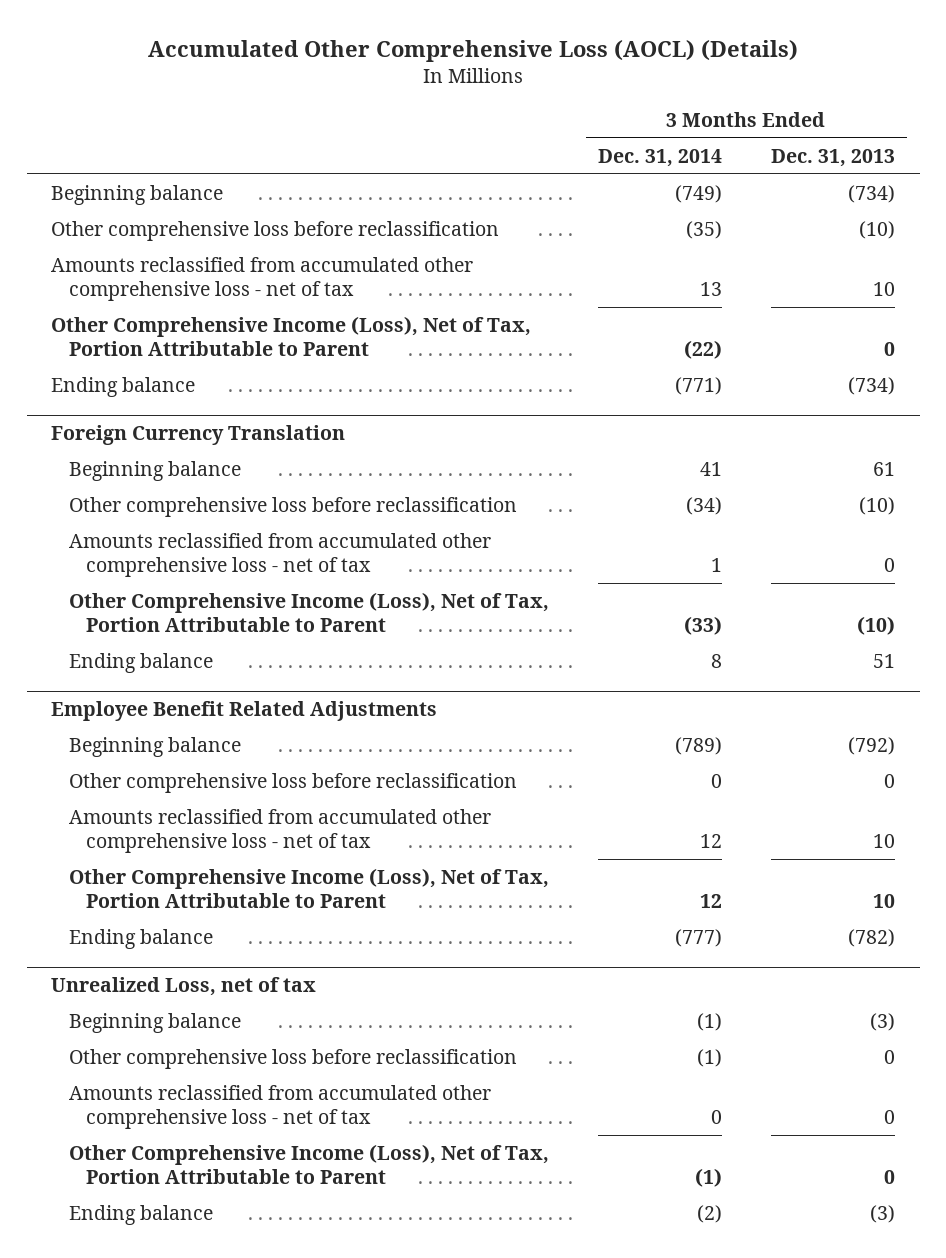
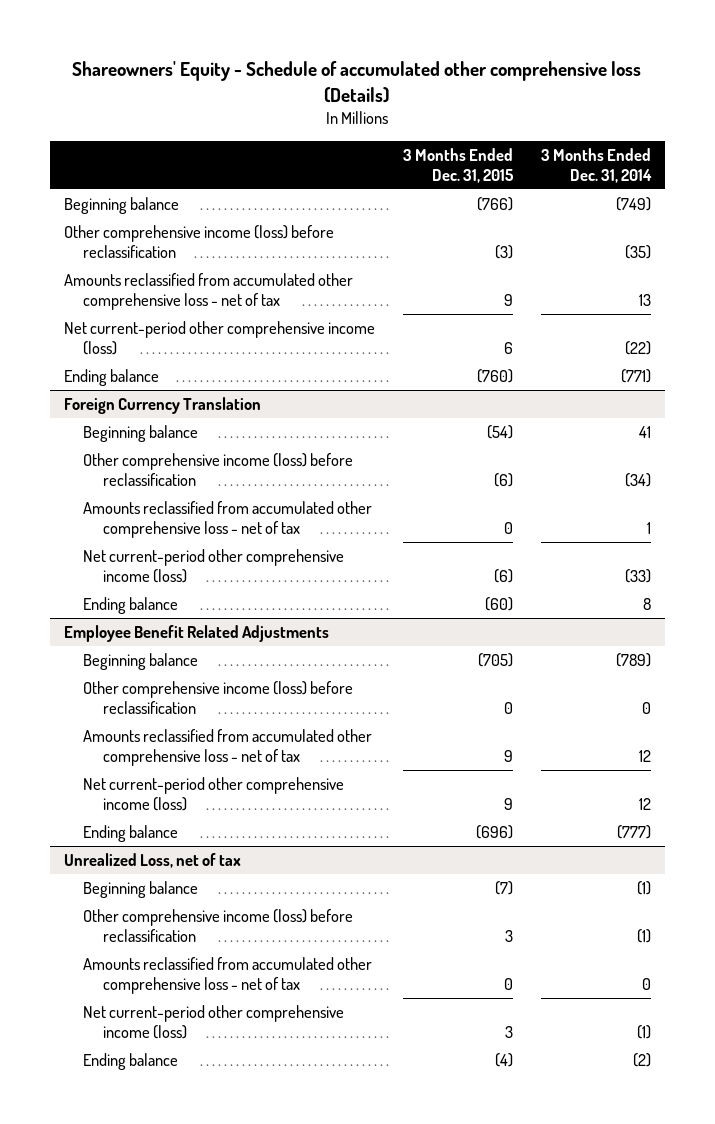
- Accumulated Other Comprehensive Loss (AOCL) (Details)
+ Shareowners' Equity - Schedule of accumulated other comprehensive loss (Details)
- | 3 Months Ended Dec. 31, 2014 | 3 Months Ended Dec. 31, 2013
+ | 3 Months Ended Dec. 31, 2015 | 3 Months Ended Dec. 31, 2014
- Other comprehensive loss before reclassification | (35) | (10)
+ Other comprehensive income (loss) before reclassification | (3) | (35)
- Other Comprehensive Income (Loss), Net of Tax, Portion Attributable to Parent | (22) | 0
+ Net current-period other comprehensive income (loss) | 6 | (22)
@ Foreign Currency Translation
- Other comprehensive loss before reclassification | (34) | (10)
+ Other comprehensive income (loss) before reclassification | (6) | (34)
- Other Comprehensive Income (Loss), Net of Tax, Portion Attributable to Parent | (33) | (10)
+ Net current-period other comprehensive income (loss) | (6) | (33)
@ Employee Benefit Related Adjustments
- Other comprehensive loss before reclassification | 0 | 0
+ Other comprehensive income (loss) before reclassification | 0 | 0
- Other Comprehensive Income (Loss), Net of Tax, Portion Attributable to Parent | 12 | 10
+ Net current-period other comprehensive income (loss) | 9 | 12
@ Unrealized Loss, net of tax
- Other comprehensive loss before reclassification | (1) | 0
+ Other comprehensive income (loss) before reclassification | 3 | (1)
- Other Comprehensive Income (Loss), Net of Tax, Portion Attributable to Parent | (1) | 0
+ Net current-period other comprehensive income (loss) | 3 | (1)

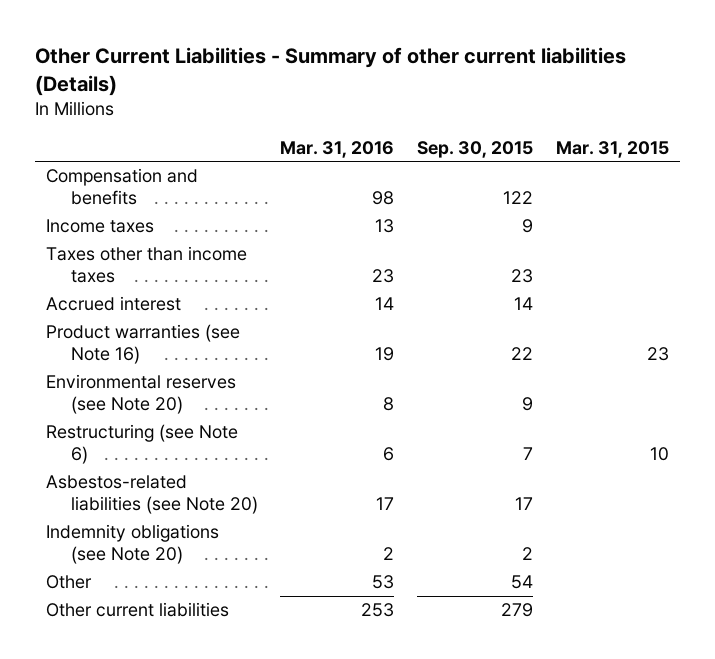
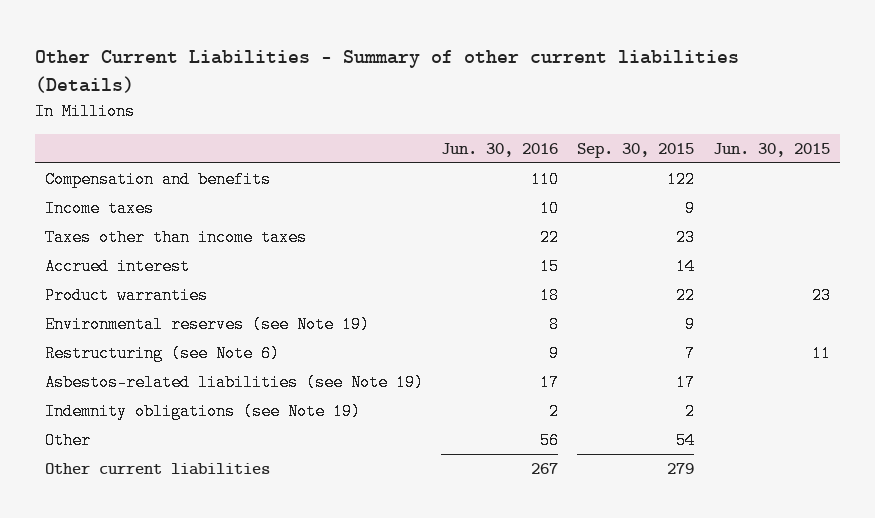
- | Mar. 31, 2016 | Sep. 30, 2015 | Mar. 31, 2015
+ | Jun. 30, 2016 | Sep. 30, 2015 | Jun. 30, 2015
- Product warranties (see Note 16) | 19 | 22 | 23
- Environmental reserves (see Note 20) | 8 | 9 |
+ Product warranties | 18 | 22 | 23
+ Environmental reserves (see Note 19) | 8 | 9 |
- Asbestos-related liabilities (see Note 20) | 17 | 17 |
- Indemnity obligations (see Note 20) | 2 | 2 |
+ Asbestos-related liabilities (see Note 19) | 17 | 17 |
+ Indemnity obligations (see Note 19) | 2 | 2 |

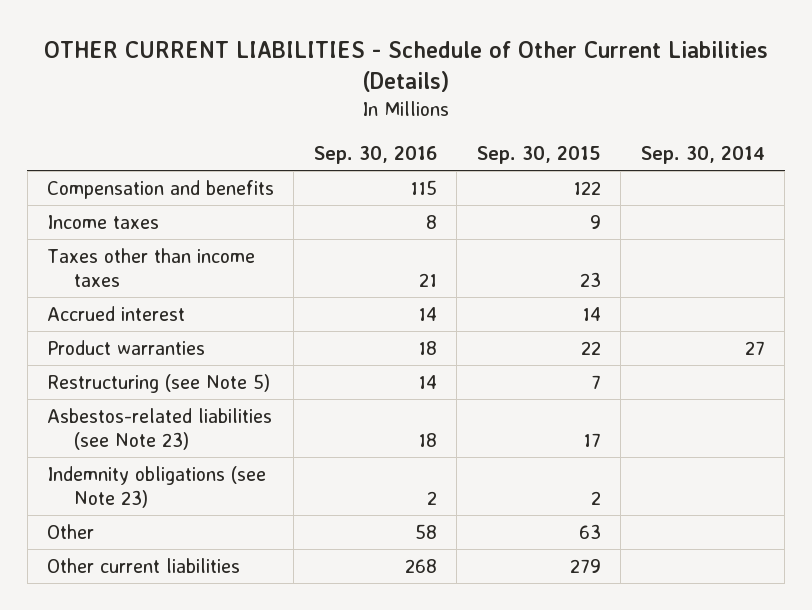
- Other Current Liabilities - Summary of other current liabilities (Details)
+ OTHER CURRENT LIABILITIES - Schedule of Other Current Liabilities (Details)
- | Jun. 30, 2016 | Sep. 30, 2015 | Jun. 30, 2015
+ | Sep. 30, 2016 | Sep. 30, 2015 | Sep. 30, 2014
- Environmental reserves (see Note 19) | 8 | 9 |
- Restructuring (see Note 6) | 9 | 7 | 11
- Asbestos-related liabilities (see Note 19) | 17 | 17 |
- Indemnity obligations (see Note 19) | 2 | 2 |
- Other | 56 | 54 |
+ Restructuring (see Note 5) | 14 | 7 |
+ Asbestos-related liabilities (see Note 23) | 18 | 17 |
+ Indemnity obligations (see Note 23) | 2 | 2 |
+ Other | 58 | 63 |

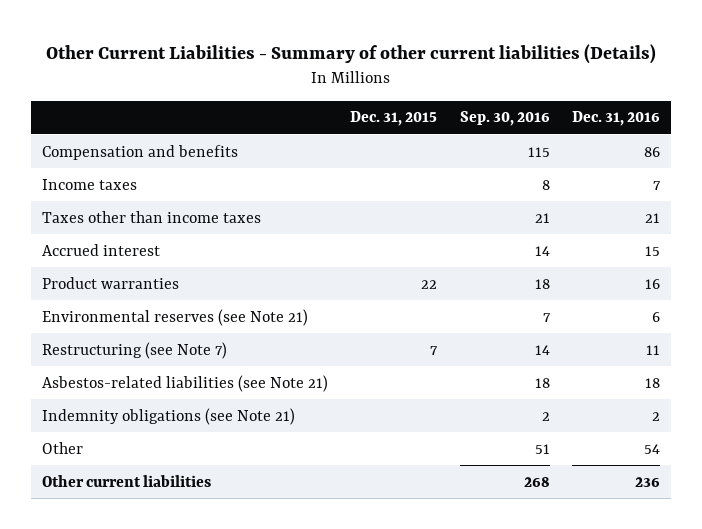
- OTHER CURRENT LIABILITIES - Schedule of Other Current Liabilities (Details)
+ Other Current Liabilities - Summary of other current liabilities (Details)
- | Sep. 30, 2016 | Sep. 30, 2015 | Sep. 30, 2014
+ | Dec. 31, 2015 | Sep. 30, 2016 | Dec. 31, 2016
- Restructuring (see Note 5) | 14 | 7 |
- Asbestos-related liabilities (see Note 23) | 18 | 17 |
- Indemnity obligations (see Note 23) | 2 | 2 |
- Other | 58 | 63 |
+ Environmental reserves (see Note 21) | | 7 | 6
+ Restructuring (see Note 7) | 7 | 14 | 11
+ Asbestos-related liabilities (see Note 21) | | 18 | 18
+ Indemnity obligations (see Note 21) | | 2 | 2
+ Other | | 51 | 54

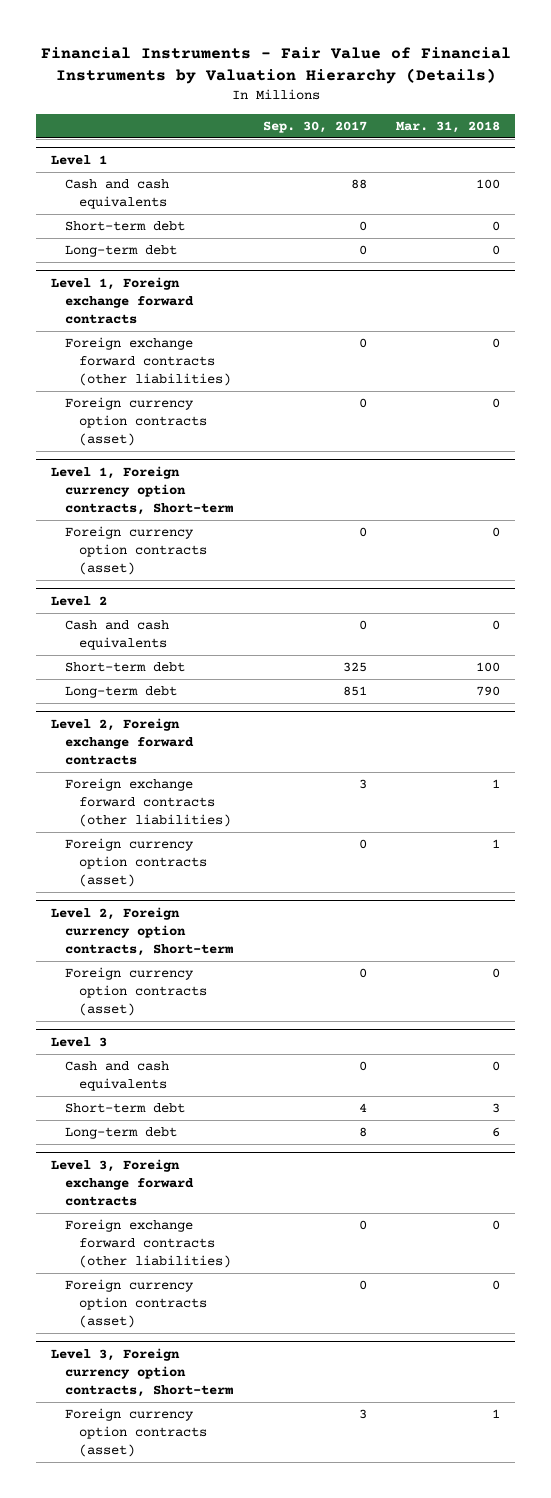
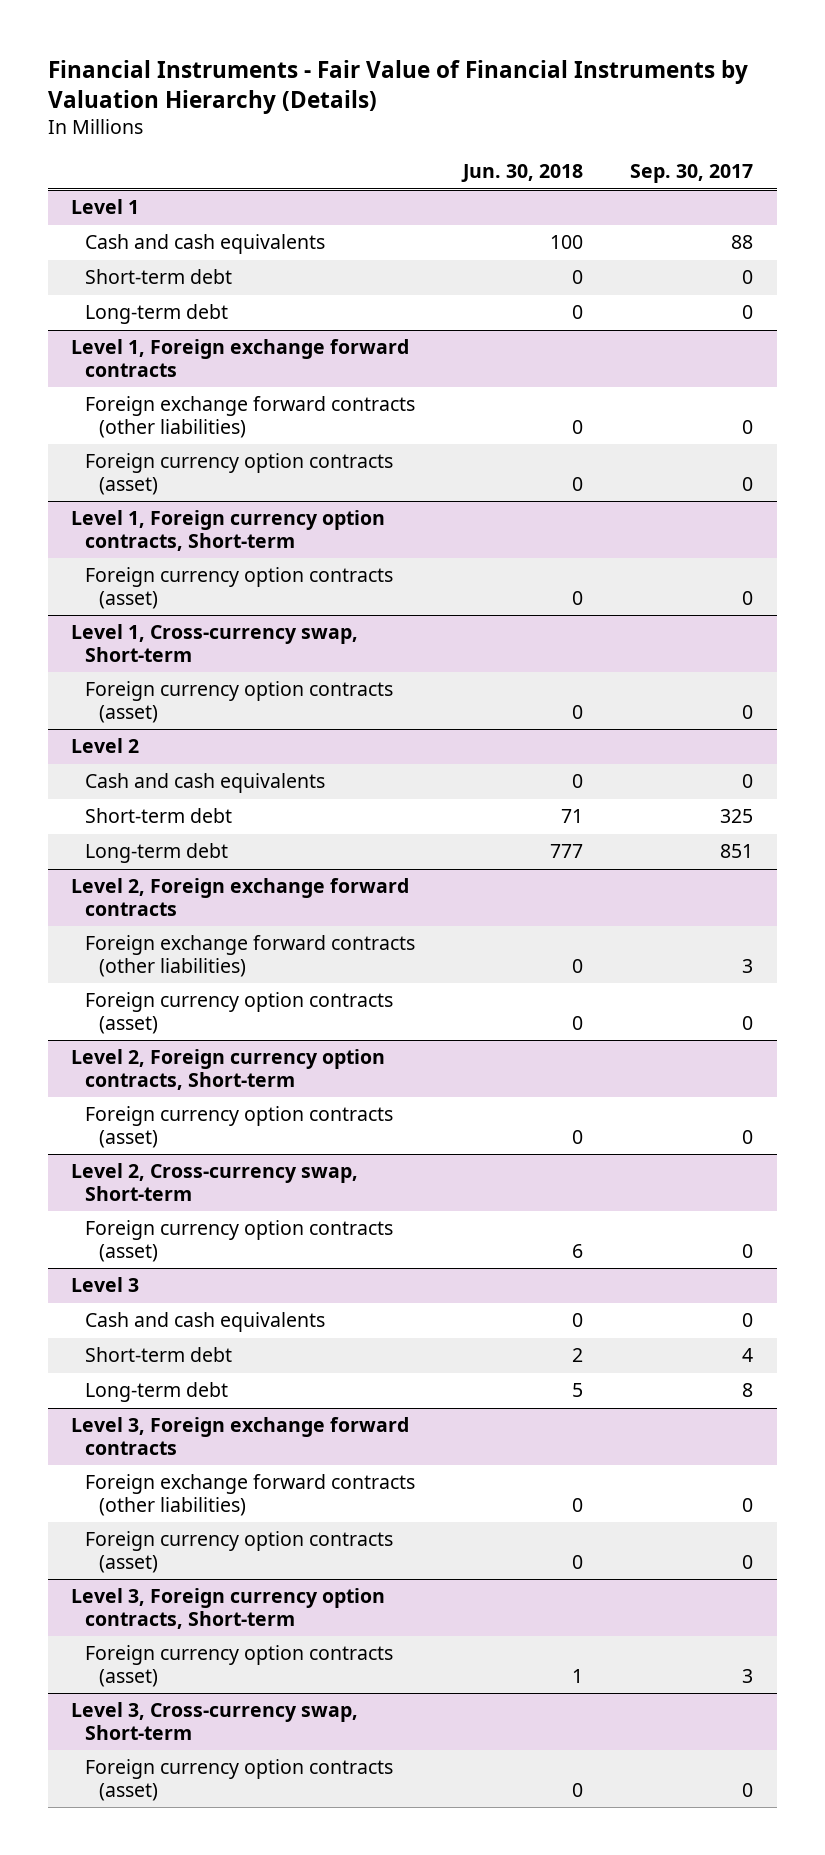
- | Sep. 30, 2017 | Mar. 31, 2018
+ | Jun. 30, 2018 | Sep. 30, 2017
+ Level 1, Cross-currency swap, Short-term
+ Foreign currency option contracts (asset) | 0 | 0
+ Level 2, Cross-currency swap, Short-term
+ Foreign currency option contracts (asset) | 6 | 0
+ Level 3, Cross-currency swap, Short-term
+ Foreign currency option contracts (asset) | 0 | 0

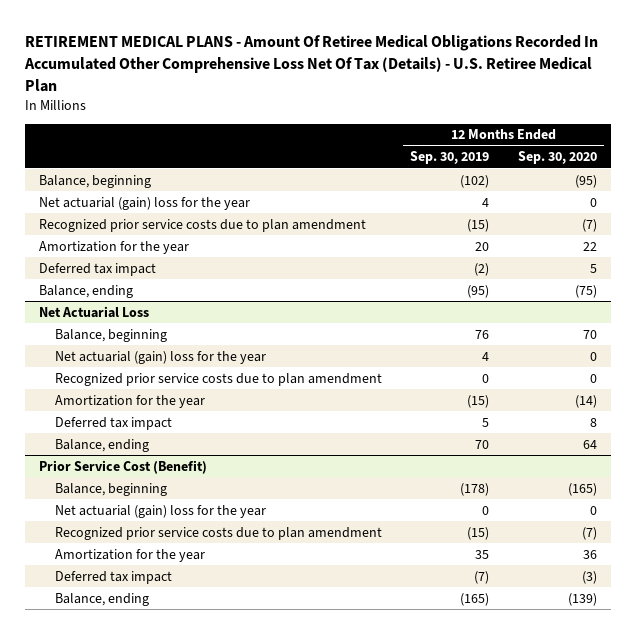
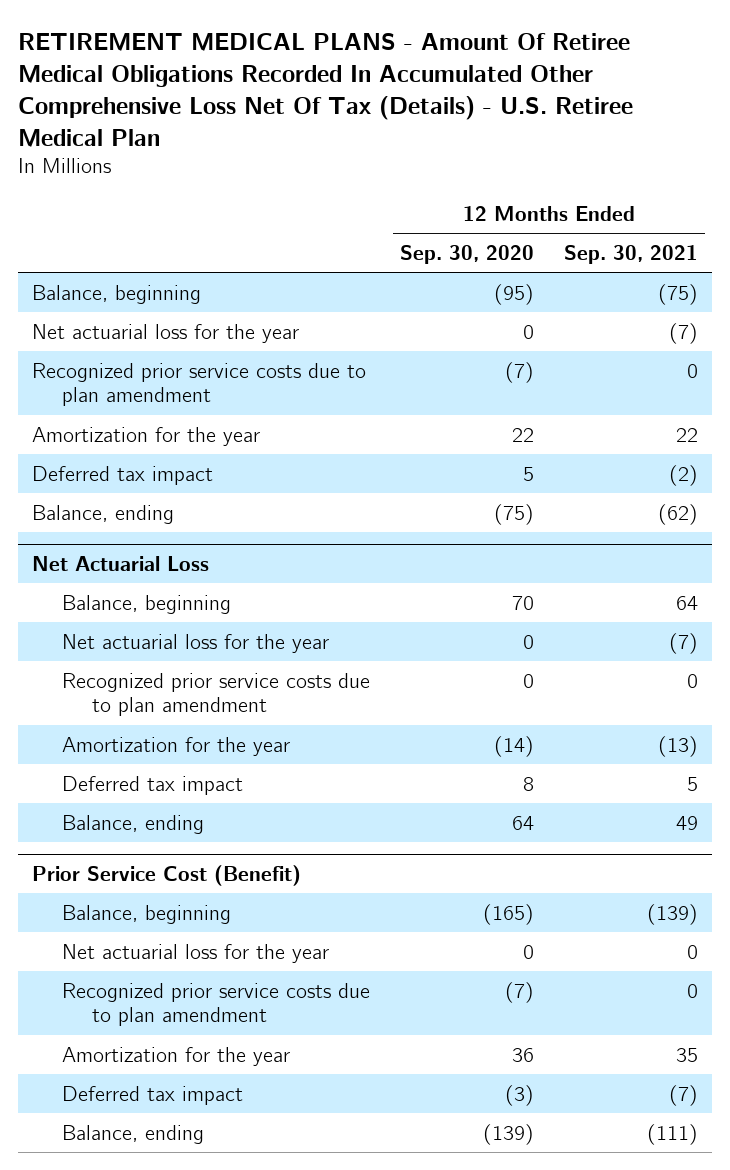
- | 12 Months Ended Sep. 30, 2019 | 12 Months Ended Sep. 30, 2020
+ | 12 Months Ended Sep. 30, 2020 | 12 Months Ended Sep. 30, 2021
- Net actuarial (gain) loss for the year | 4 | 0
+ Net actuarial loss for the year | 0 | (7)
@ Net Actuarial Loss
- Net actuarial (gain) loss for the year | 4 | 0
+ Net actuarial loss for the year | 0 | (7)
@ Prior Service Cost (Benefit)
- Net actuarial (gain) loss for the year | 0 | 0
+ Net actuarial loss for the year | 0 | 0

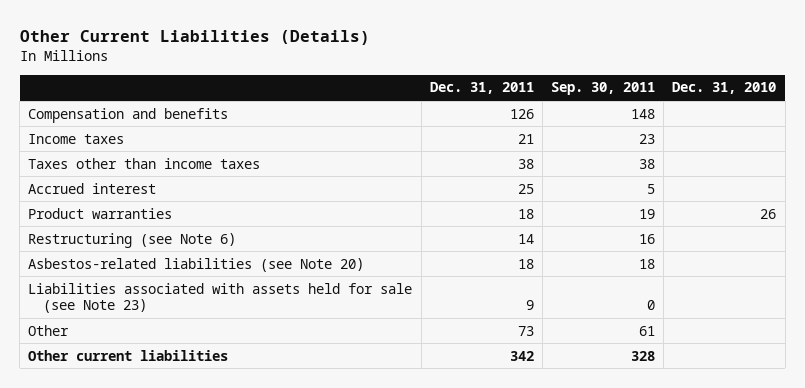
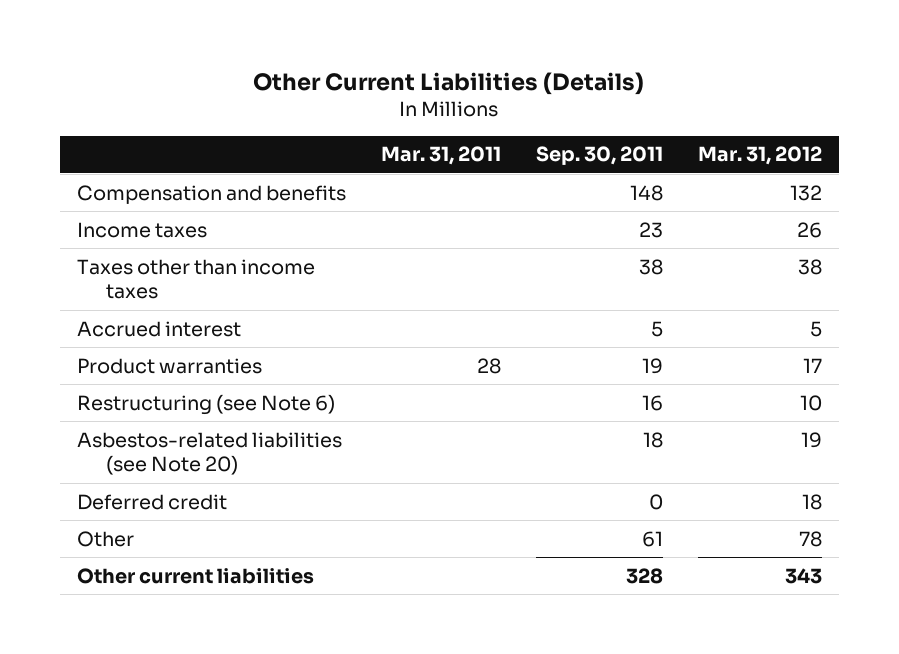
- | Dec. 31, 2011 | Sep. 30, 2011 | Dec. 31, 2010
+ | Mar. 31, 2011 | Sep. 30, 2011 | Mar. 31, 2012
- Liabilities associated with assets held for sale (see Note 23) | 9 | 0 |
+ Deferred credit | | 0 | 18

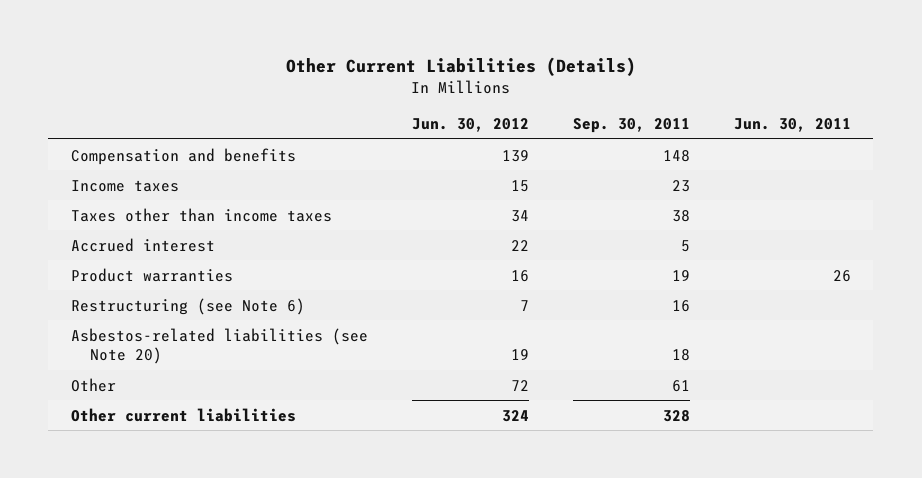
- | Mar. 31, 2011 | Sep. 30, 2011 | Mar. 31, 2012
+ | Jun. 30, 2012 | Sep. 30, 2011 | Jun. 30, 2011
- Deferred credit | | 0 | 18

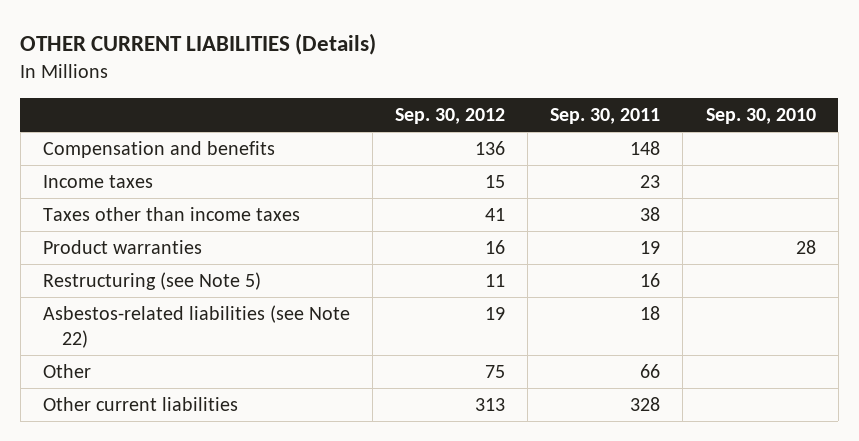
- Other Current Liabilities (Details)
+ OTHER CURRENT LIABILITIES (Details)
- | Jun. 30, 2012 | Sep. 30, 2011 | Jun. 30, 2011
+ | Sep. 30, 2012 | Sep. 30, 2011 | Sep. 30, 2010
- Accrued interest | 22 | 5 |
- Restructuring (see Note 6) | 7 | 16 |
- Asbestos-related liabilities (see Note 20) | 19 | 18 |
- Other | 72 | 61 |
+ Restructuring (see Note 5) | 11 | 16 |
+ Asbestos-related liabilities (see Note 22) | 19 | 18 |
+ Other | 75 | 66 |

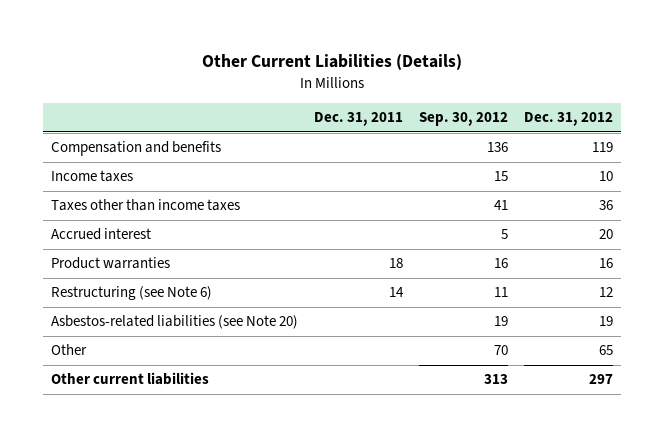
- OTHER CURRENT LIABILITIES (Details)
+ Other Current Liabilities (Details)
- | Sep. 30, 2012 | Sep. 30, 2011 | Sep. 30, 2010
+ | Dec. 31, 2011 | Sep. 30, 2012 | Dec. 31, 2012
+ Accrued interest | | 5 | 20
- Restructuring (see Note 5) | 11 | 16 |
- Asbestos-related liabilities (see Note 22) | 19 | 18 |
- Other | 75 | 66 |
+ Restructuring (see Note 6) | 14 | 11 | 12
+ Asbestos-related liabilities (see Note 20) | | 19 | 19
+ Other | | 70 | 65

